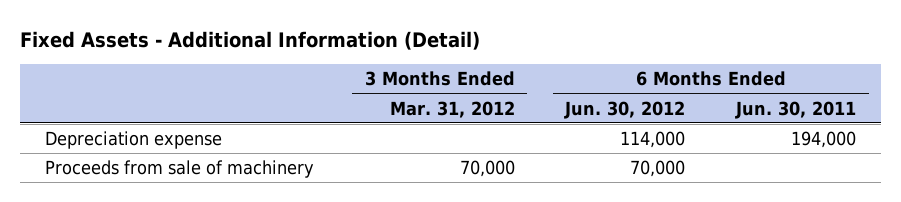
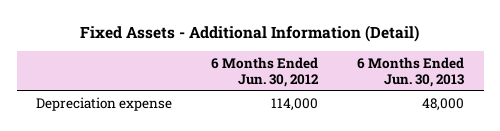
- | 3 Months Ended Mar. 31, 2012 | 6 Months Ended Jun. 30, 2012 | 6 Months Ended Jun. 30, 2011
+ | 6 Months Ended Jun. 30, 2012 | 6 Months Ended Jun. 30, 2013
- Proceeds from sale of machinery | 70,000 | 70,000 |

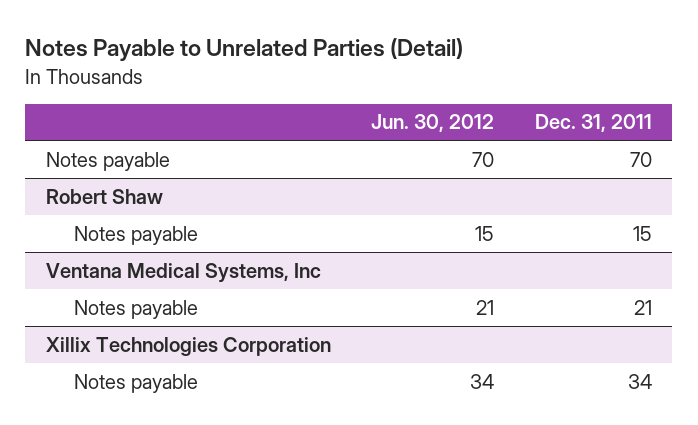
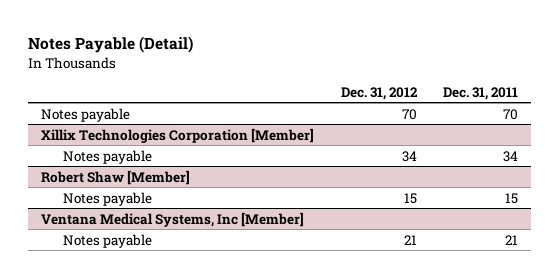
- Notes Payable to Unrelated Parties (Detail)
+ Notes Payable (Detail)
- | Jun. 30, 2012 | Dec. 31, 2011
+ | Dec. 31, 2012 | Dec. 31, 2011
- Robert Shaw
+ Xillix Technologies Corporation [Member]
+ Notes payable | 34 | 34
+ Robert Shaw [Member]
- Ventana Medical Systems, Inc
+ Ventana Medical Systems, Inc [Member]
- Xillix Technologies Corporation
- Notes payable | 34 | 34

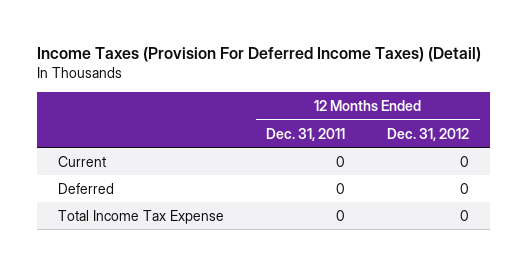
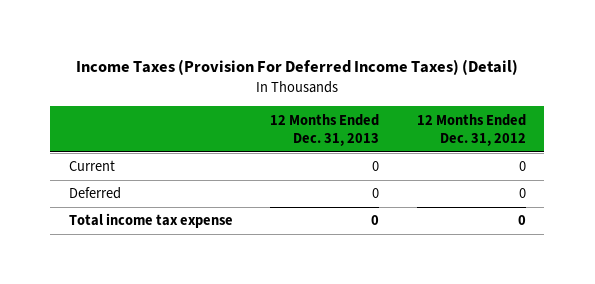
- | 12 Months Ended Dec. 31, 2011 | 12 Months Ended Dec. 31, 2012
+ | 12 Months Ended Dec. 31, 2013 | 12 Months Ended Dec. 31, 2012
- Total Income Tax Expense | 0 | 0
+ Total income tax expense | 0 | 0

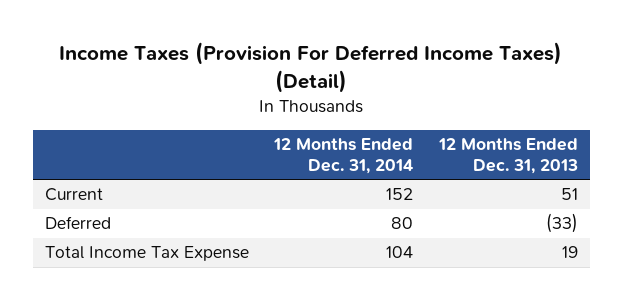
- | 12 Months Ended Dec. 31, 2013 | 12 Months Ended Dec. 31, 2012
+ | 12 Months Ended Dec. 31, 2014 | 12 Months Ended Dec. 31, 2013
- Current | 0 | 0
- Deferred | 0 | 0
- Total income tax expense | 0 | 0
+ Current | 152 | 51
+ Deferred | 80 | (33)
+ Total Income Tax Expense | 104 | 19

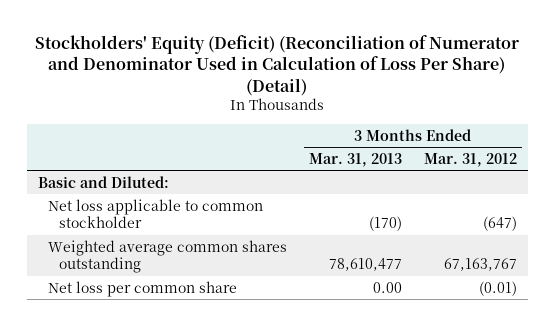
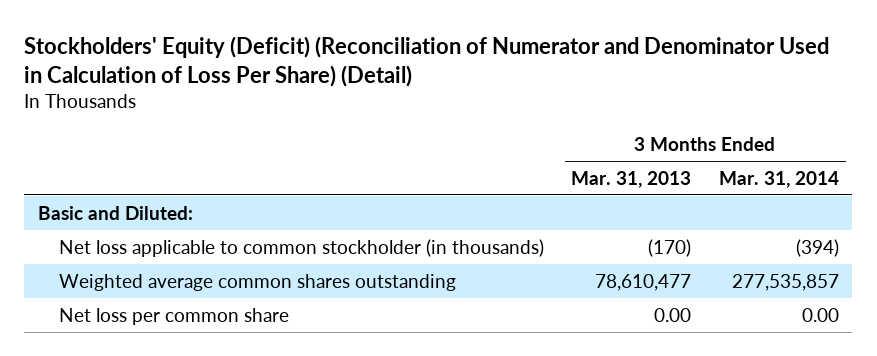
- | 3 Months Ended Mar. 31, 2013 | 3 Months Ended Mar. 31, 2012
+ | 3 Months Ended Mar. 31, 2013 | 3 Months Ended Mar. 31, 2014
- Net loss applicable to common stockholder | (170) | (647)
+ Net loss applicable to common stockholder (in thousands) | (170) | (394)

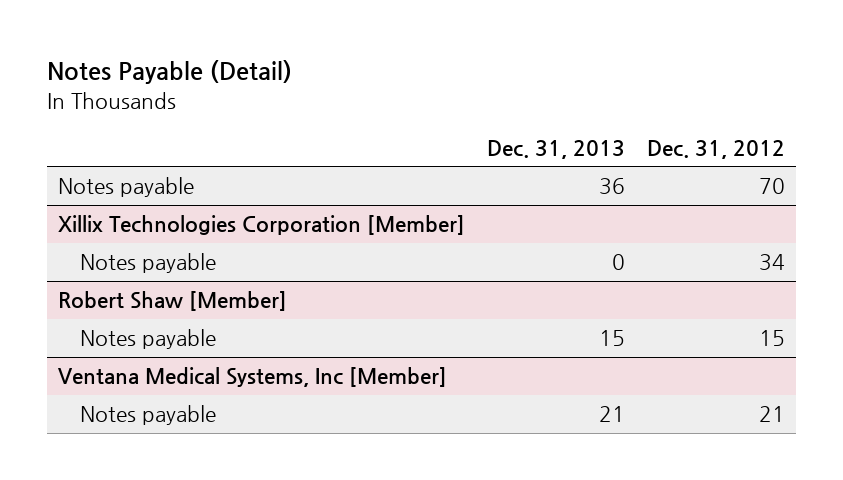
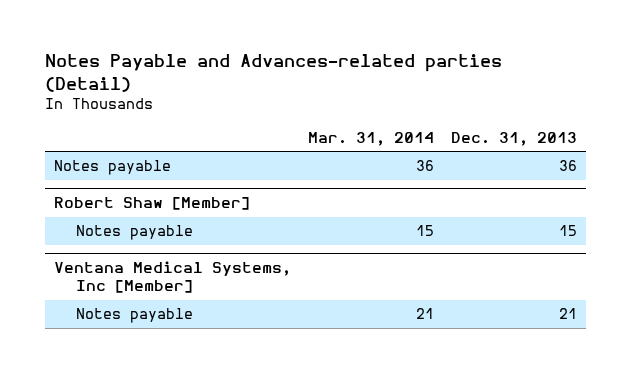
- Notes Payable (Detail)
+ Notes Payable and Advances-related parties (Detail)
- | Dec. 31, 2013 | Dec. 31, 2012
+ | Mar. 31, 2014 | Dec. 31, 2013
- Xillix Technologies Corporation [Member]
- Notes payable | 0 | 34

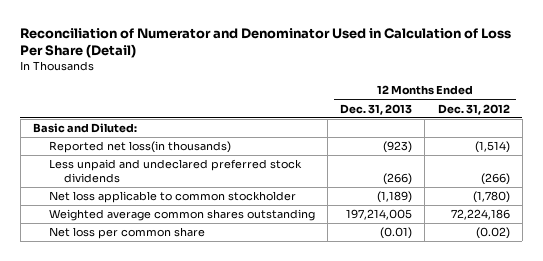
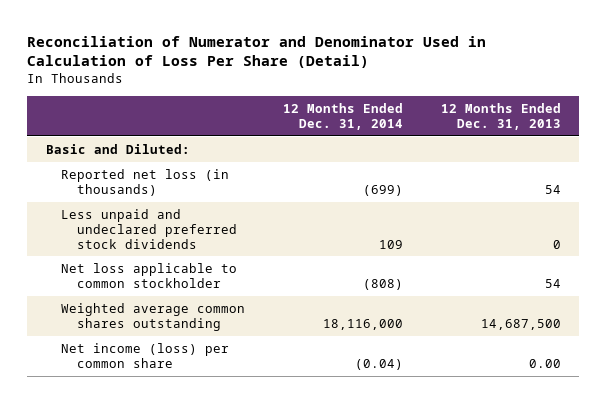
- | 12 Months Ended Dec. 31, 2013 | 12 Months Ended Dec. 31, 2012
+ | 12 Months Ended Dec. 31, 2014 | 12 Months Ended Dec. 31, 2013
- Reported net loss(in thousands) | (923) | (1,514)
- Less unpaid and undeclared preferred stock dividends | (266) | (266)
- Net loss applicable to common stockholder | (1,189) | (1,780)
- Weighted average common shares outstanding | 197,214,005 | 72,224,186
- Net loss per common share | (0.01) | (0.02)
+ Reported net loss (in thousands) | (699) | 54
+ Less unpaid and undeclared preferred stock dividends | 109 | 0
+ Net loss applicable to common stockholder | (808) | 54
+ Weighted average common shares outstanding | 18,116,000 | 14,687,500
+ Net income (loss) per common share | (0.04) | 0.00

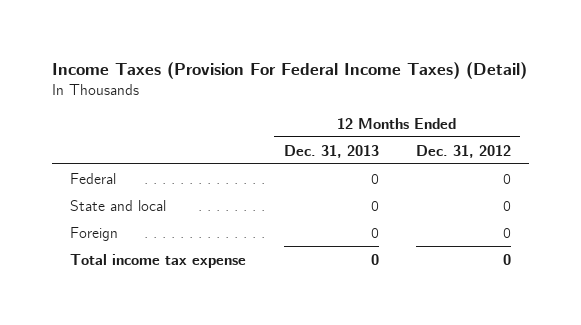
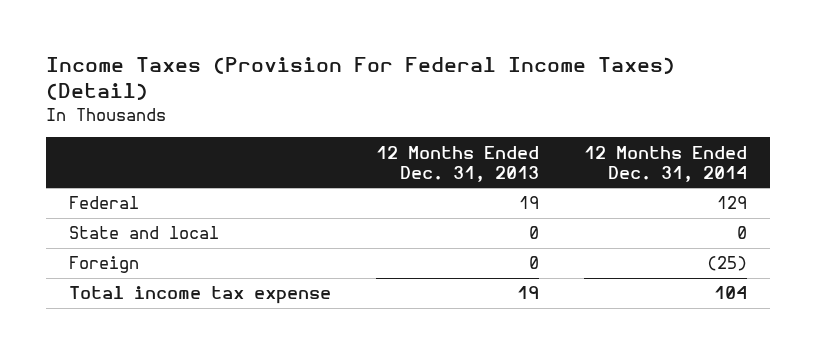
- | 12 Months Ended Dec. 31, 2013 | 12 Months Ended Dec. 31, 2012
+ | 12 Months Ended Dec. 31, 2013 | 12 Months Ended Dec. 31, 2014
- Federal | 0 | 0
+ Federal | 19 | 129
- Total income tax expense | 0 | 0
+ Total income tax expense | 19 | 104

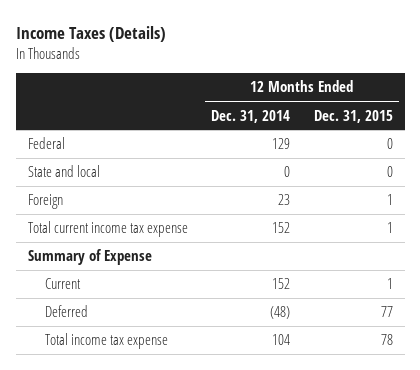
- Income Taxes (Provision For Federal Income Taxes) (Detail)
+ Income Taxes (Details)
- | 12 Months Ended Dec. 31, 2013 | 12 Months Ended Dec. 31, 2014
+ | 12 Months Ended Dec. 31, 2014 | 12 Months Ended Dec. 31, 2015
- Foreign | 0 | (25)
+ Foreign | 23 | 1
+ Total current income tax expense | 152 | 1
+ Summary of Expense
+ Current | 152 | 1
+ Deferred | (48) | 77

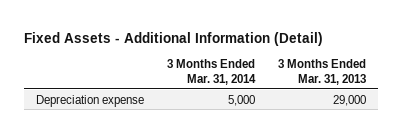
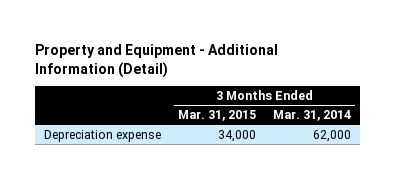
- Fixed Assets - Additional Information (Detail)
+ Property and Equipment - Additional Information (Detail)
- | 3 Months Ended Mar. 31, 2014 | 3 Months Ended Mar. 31, 2013
+ | 3 Months Ended Mar. 31, 2015 | 3 Months Ended Mar. 31, 2014
- Depreciation expense | 5,000 | 29,000
+ Depreciation expense | 34,000 | 62,000

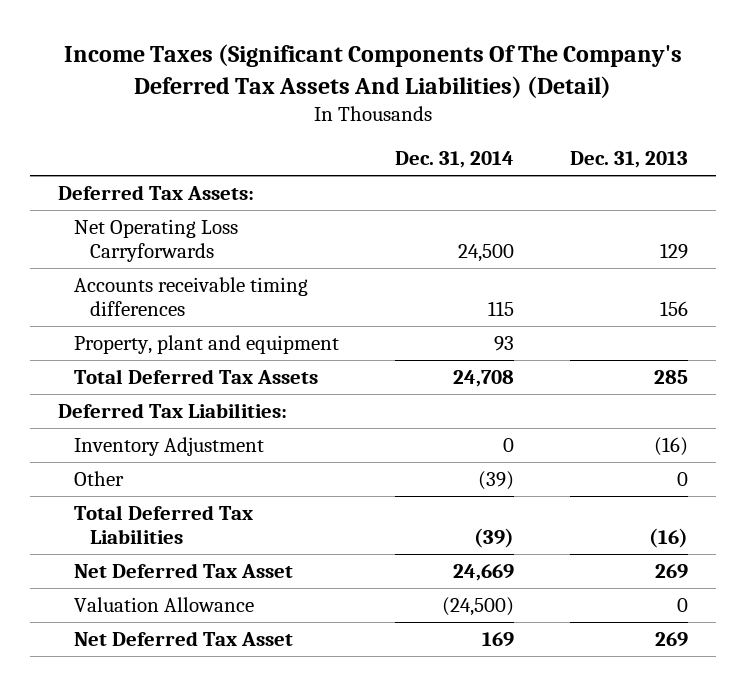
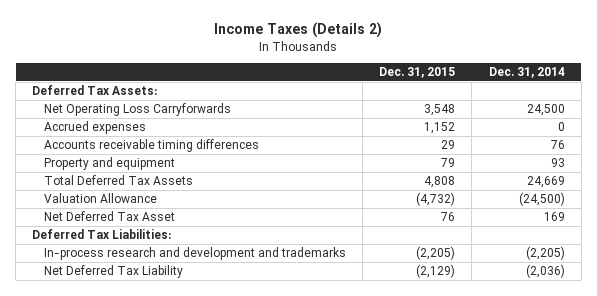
- Income Taxes (Significant Components Of The Company's Deferred Tax Assets And Liabilities) (Detail)
+ Income Taxes (Details 2)
- | Dec. 31, 2014 | Dec. 31, 2013
+ | Dec. 31, 2015 | Dec. 31, 2014
- Accounts receivable timing differences | 115 | 156
- Property, plant and equipment | 93 |
- Total Deferred Tax Assets | 24,708 | 285
- Inventory Adjustment | 0 | (16)
- Other | (39) | 0
- Total Deferred Tax Liabilities | (39) | (16)
- Net Deferred Tax Asset | 24,669 | 269
+ Accrued expenses | 1,152 | 0
+ Accounts receivable timing differences | 29 | 76
+ Property and equipment | 79 | 93
+ Total Deferred Tax Assets | 4,808 | 24,669
moved down: Deferred Tax Liabilities:
+ In-process research and development and trademarks | (2,205) | (2,205)
+ Net Deferred Tax Liability | (2,129) | (2,036)

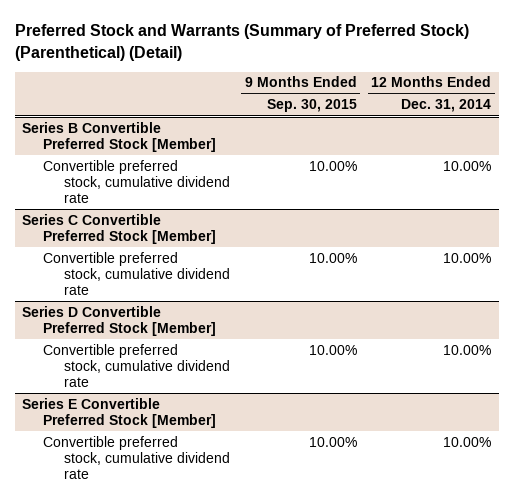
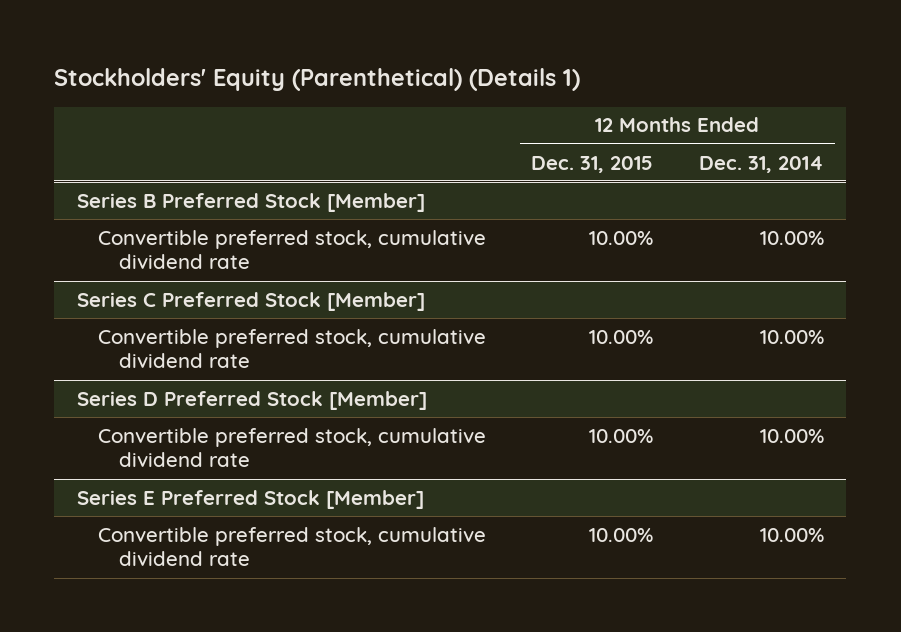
- Preferred Stock and Warrants (Summary of Preferred Stock) (Parenthetical) (Detail)
+ Stockholders' Equity (Parenthetical) (Details 1)
- | 9 Months Ended Sep. 30, 2015 | 12 Months Ended Dec. 31, 2014
+ | 12 Months Ended Dec. 31, 2015 | 12 Months Ended Dec. 31, 2014
- Series B Convertible Preferred Stock [Member]
+ Series B Preferred Stock [Member]
- Series C Convertible Preferred Stock [Member]
+ Series C Preferred Stock [Member]
- Series D Convertible Preferred Stock [Member]
+ Series D Preferred Stock [Member]
- Series E Convertible Preferred Stock [Member]
+ Series E Preferred Stock [Member]

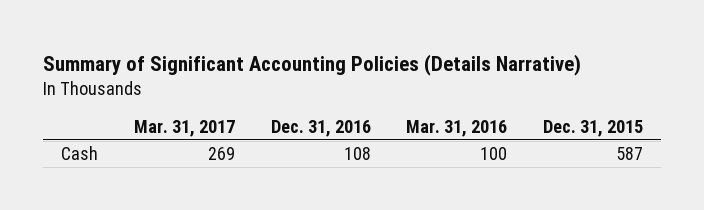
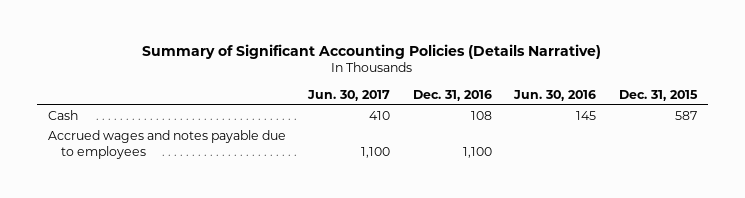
- | Mar. 31, 2017 | Dec. 31, 2016 | Mar. 31, 2016 | Dec. 31, 2015
+ | Jun. 30, 2017 | Dec. 31, 2016 | Jun. 30, 2016 | Dec. 31, 2015
+ Accrued wages and notes payable due to employees | 1,100 | 1,100 | |

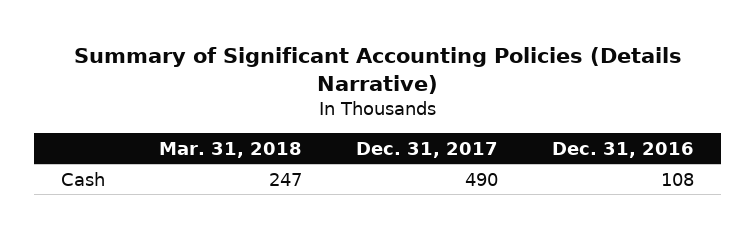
- | Jun. 30, 2017 | Dec. 31, 2016 | Jun. 30, 2016 | Dec. 31, 2015
+ | Mar. 31, 2018 | Dec. 31, 2017 | Dec. 31, 2016
- Accrued wages and notes payable due to employees | 1,100 | 1,100 | |

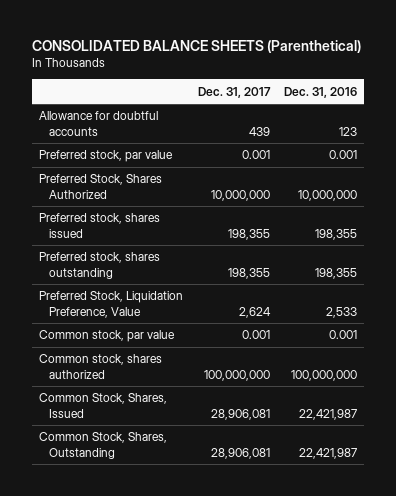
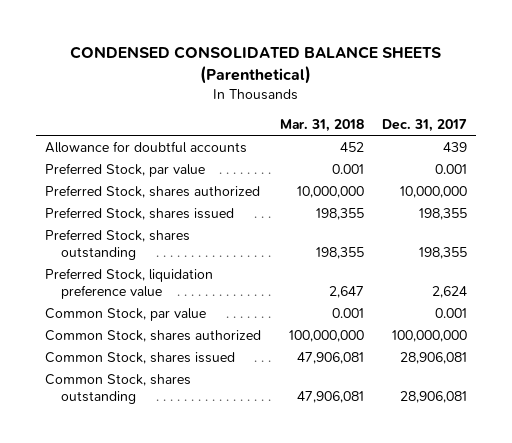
- CONSOLIDATED BALANCE SHEETS (Parenthetical)
+ CONDENSED CONSOLIDATED BALANCE SHEETS (Parenthetical)
- | Dec. 31, 2017 | Dec. 31, 2016
+ | Mar. 31, 2018 | Dec. 31, 2017
- Preferred stock, par value | 0.001 | 0.001
- Preferred Stock, Shares Authorized | 10,000,000 | 10,000,000
- Preferred stock, shares issued | 198,355 | 198,355
- Preferred stock, shares outstanding | 198,355 | 198,355
- Preferred Stock, Liquidation Preference, Value | 2,624 | 2,533
- Common stock, par value | 0.001 | 0.001
- Common stock, shares authorized | 100,000,000 | 100,000,000
- Common Stock, Shares, Issued | 28,906,081 | 22,421,987
- Common Stock, Shares, Outstanding | 28,906,081 | 22,421,987
+ Preferred Stock, par value | 0.001 | 0.001
+ Preferred Stock, shares authorized | 10,000,000 | 10,000,000
+ Preferred Stock, shares issued | 198,355 | 198,355
+ Preferred Stock, shares outstanding | 198,355 | 198,355
+ Preferred Stock, liquidation preference value | 2,647 | 2,624
+ Common Stock, par value | 0.001 | 0.001
+ Common Stock, shares authorized | 100,000,000 | 100,000,000
+ Common Stock, shares issued | 47,906,081 | 28,906,081
+ Common Stock, shares outstanding | 47,906,081 | 28,906,081

